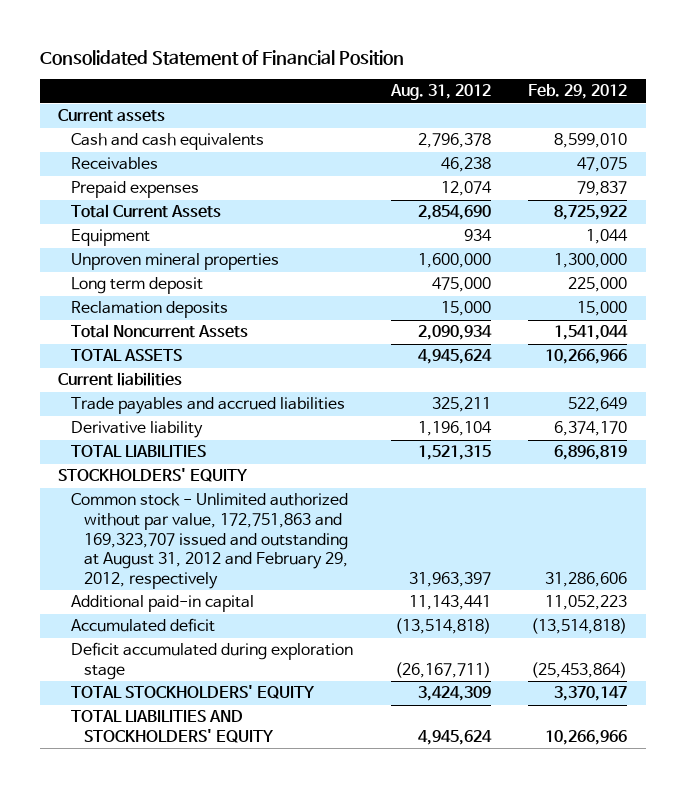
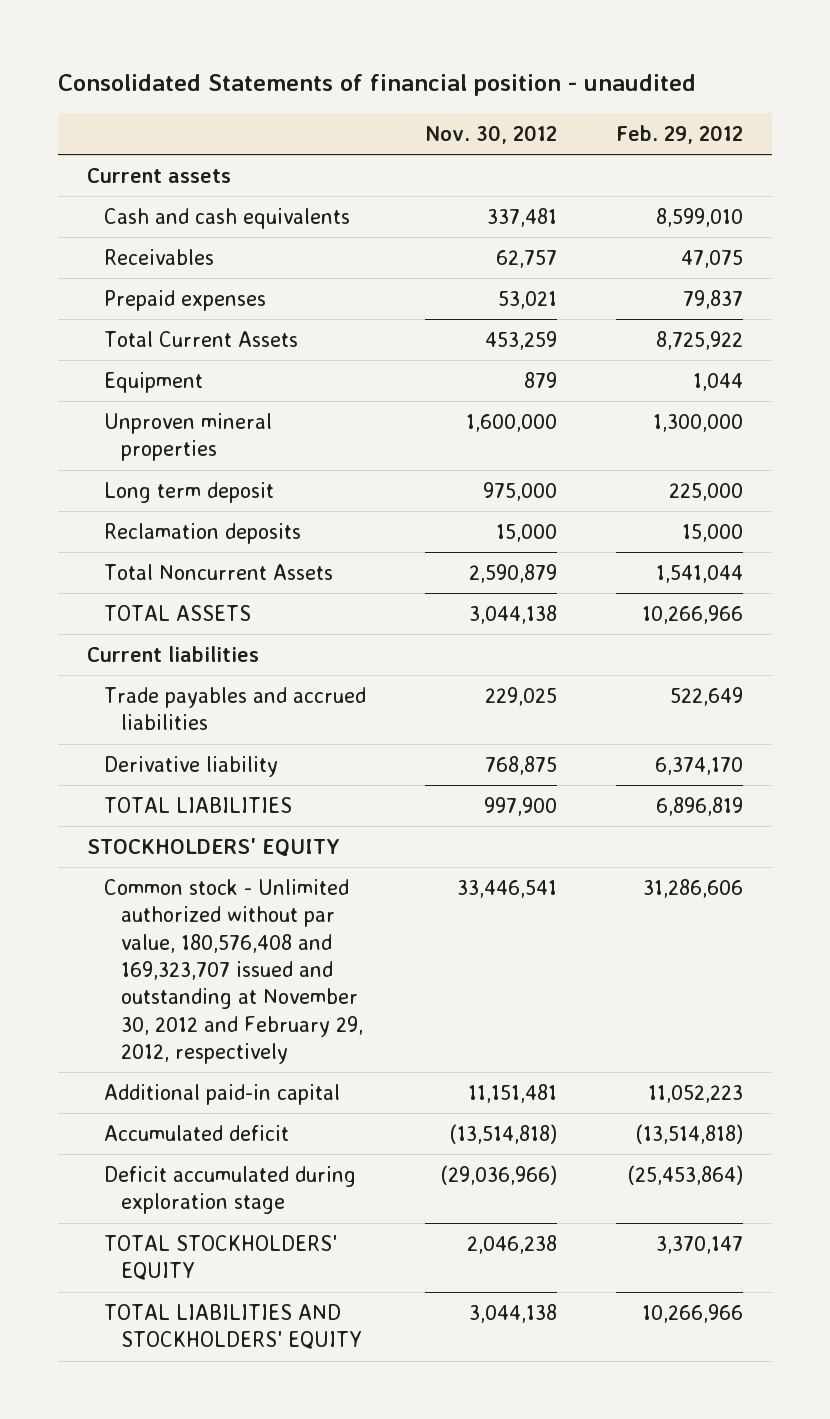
- Consolidated Statement of Financial Position
+ Consolidated Statements of financial position - unaudited
- | Aug. 31, 2012 | Feb. 29, 2012
+ | Nov. 30, 2012 | Feb. 29, 2012
- Common stock - Unlimited authorized without par value, 172,751,863 and 169,323,707 issued and outstanding at August 31, 2012 and February 29, 2012, respectively | 31,963,397 | 31,286,606
+ Common stock - Unlimited authorized without par value, 180,576,408 and 169,323,707 issued and outstanding at November 30, 2012 and February 29, 2012, respectively | 33,446,541 | 31,286,606

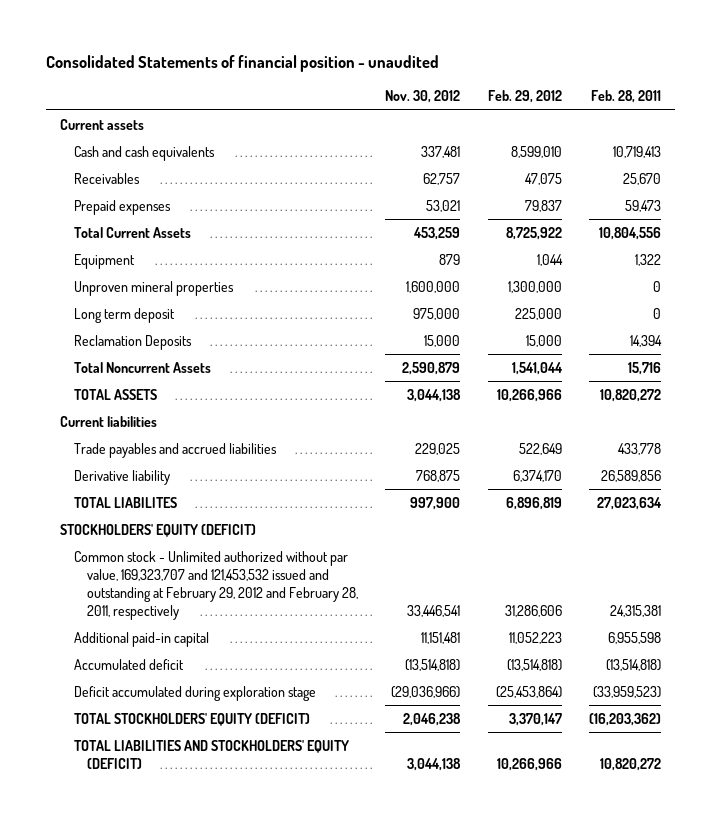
- | Nov. 30, 2012 | Feb. 29, 2012
+ | Nov. 30, 2012 | Feb. 29, 2012 | Feb. 28, 2011
- Reclamation deposits | 15,000 | 15,000
+ Reclamation Deposits | 15,000 | 15,000 | 14,394
- TOTAL LIABILITIES | 997,900 | 6,896,819
- STOCKHOLDERS' EQUITY
- Common stock - Unlimited authorized without par value, 180,576,408 and 169,323,707 issued and outstanding at November 30, 2012 and February 29, 2012, respectively | 33,446,541 | 31,286,606
+ TOTAL LIABILITES | 997,900 | 6,896,819 | 27,023,634
+ STOCKHOLDERS' EQUITY (DEFICIT)
+ Common stock - Unlimited authorized without par value, 169,323,707 and 121,453,532 issued and outstanding at February 29, 2012 and February 28, 2011, respectively | 33,446,541 | 31,286,606 | 24,315,381
- TOTAL STOCKHOLDERS' EQUITY | 2,046,238 | 3,370,147
- TOTAL LIABILITIES AND STOCKHOLDERS' EQUITY | 3,044,138 | 10,266,966
+ TOTAL STOCKHOLDERS' EQUITY (DEFICIT) | 2,046,238 | 3,370,147 | (16,203,362)
+ TOTAL LIABILITIES AND STOCKHOLDERS' EQUITY (DEFICIT) | 3,044,138 | 10,266,966 | 10,820,272

